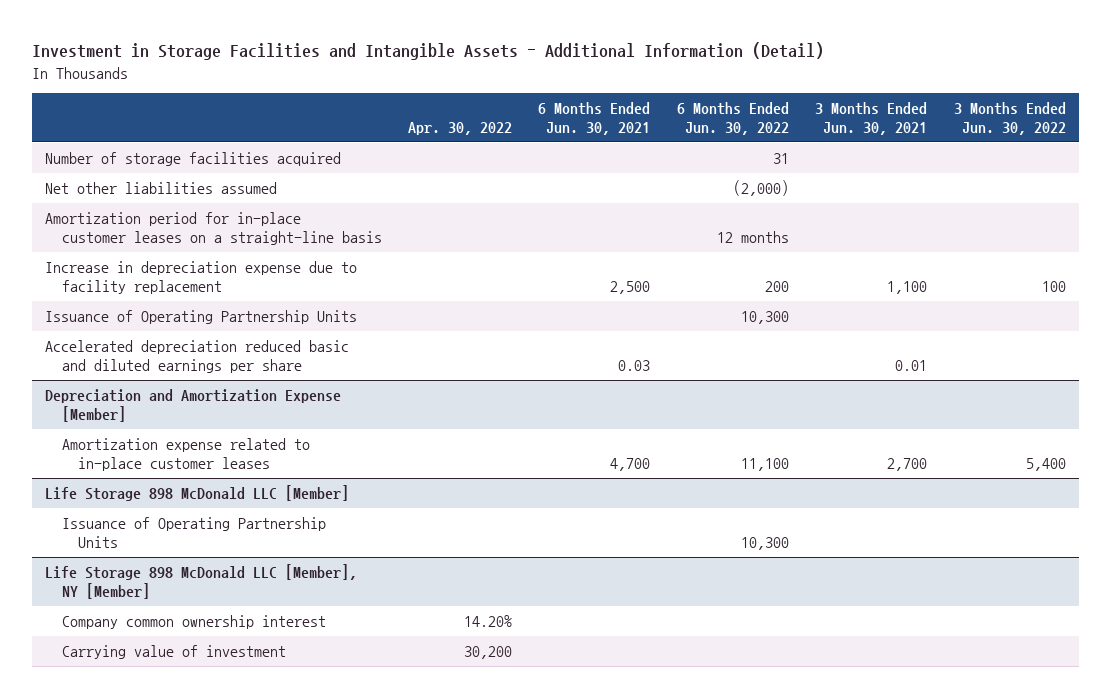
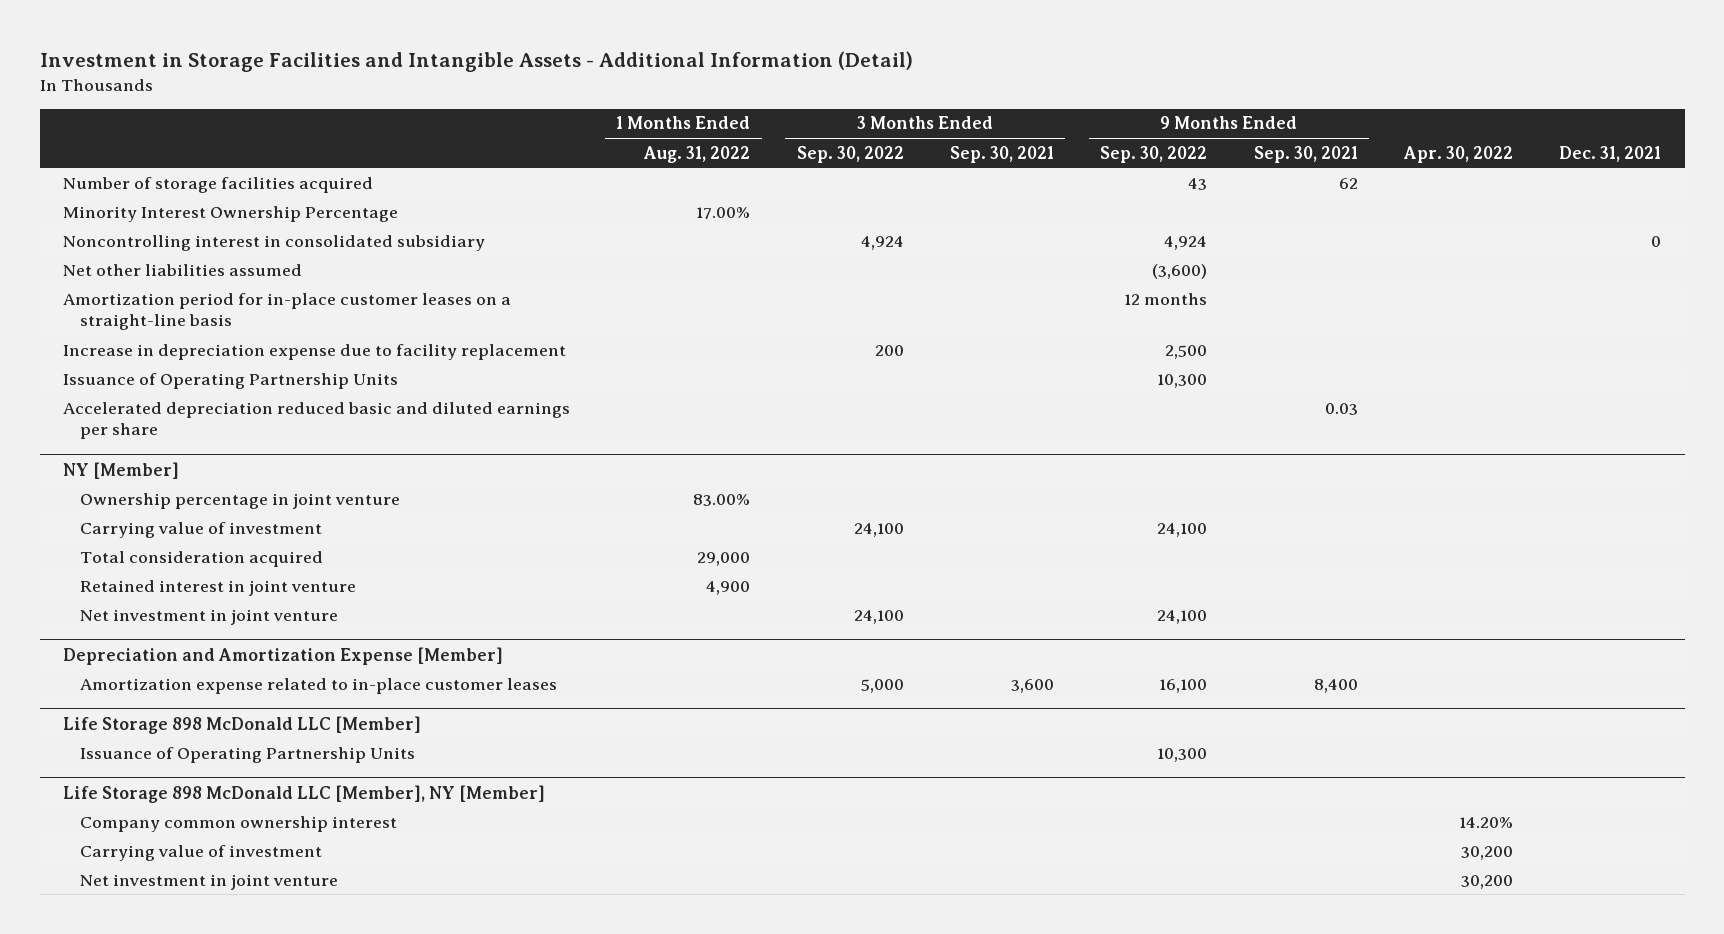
- | Apr. 30, 2022 | 6 Months Ended Jun. 30, 2021 | 6 Months Ended Jun. 30, 2022 | 3 Months Ended Jun. 30, 2021 | 3 Months Ended Jun. 30, 2022
+ | 1 Months Ended Aug. 31, 2022 | 3 Months Ended Sep. 30, 2022 | 3 Months Ended Sep. 30, 2021 | 9 Months Ended Sep. 30, 2022 | 9 Months Ended Sep. 30, 2021 | Apr. 30, 2022 | Dec. 31, 2021
+ Minority Interest Ownership Percentage | 17.00% | | | | | |
+ Noncontrolling interest in consolidated subsidiary | | 4,924 | | 4,924 | | | 0
+ NY [Member]
+ Ownership percentage in joint venture | 83.00% | | | | | |
+ Carrying value of investment | | 24,100 | | 24,100 | | |
+ Total consideration acquired | 29,000 | | | | | |
+ Retained interest in joint venture | 4,900 | | | | | |
+ Net investment in joint venture | | 24,100 | | 24,100 | | |
@ Life Storage 898 McDonald LLC [Member], NY [Member]
+ Net investment in joint venture | | | | | | 30,200 |

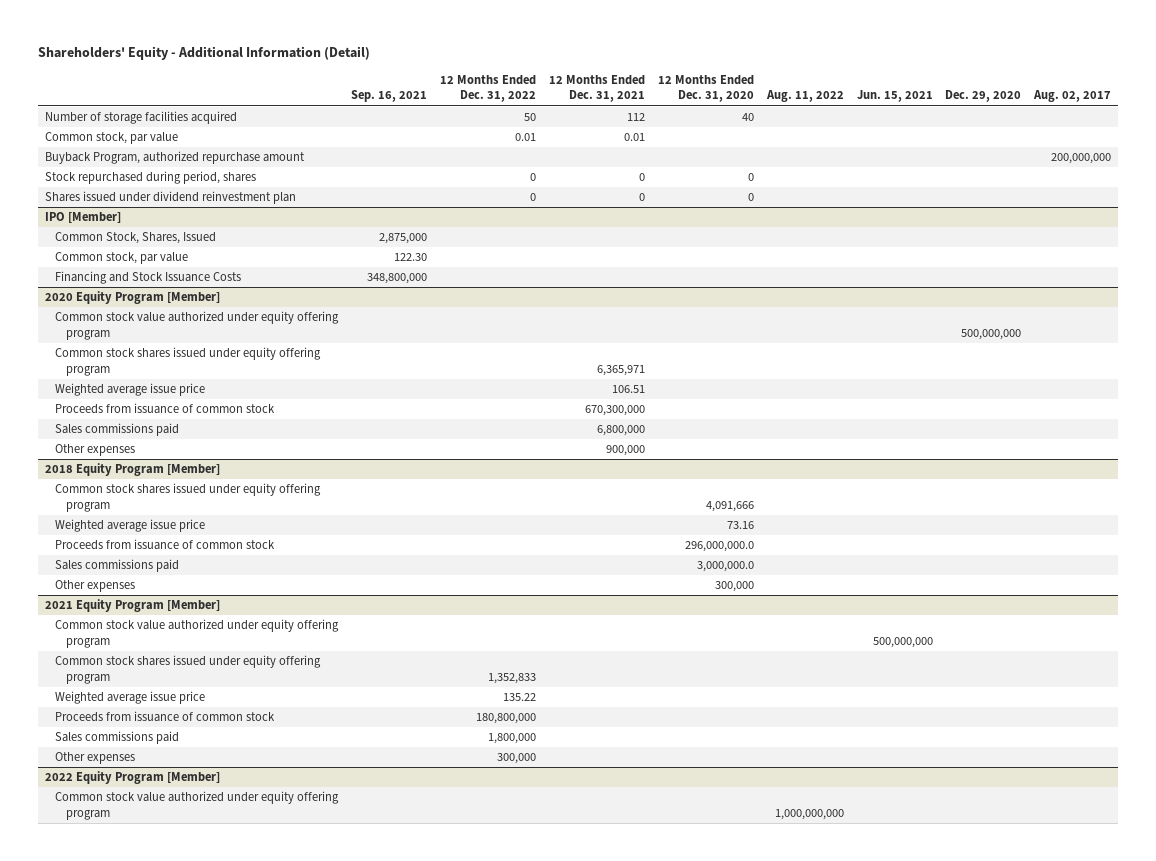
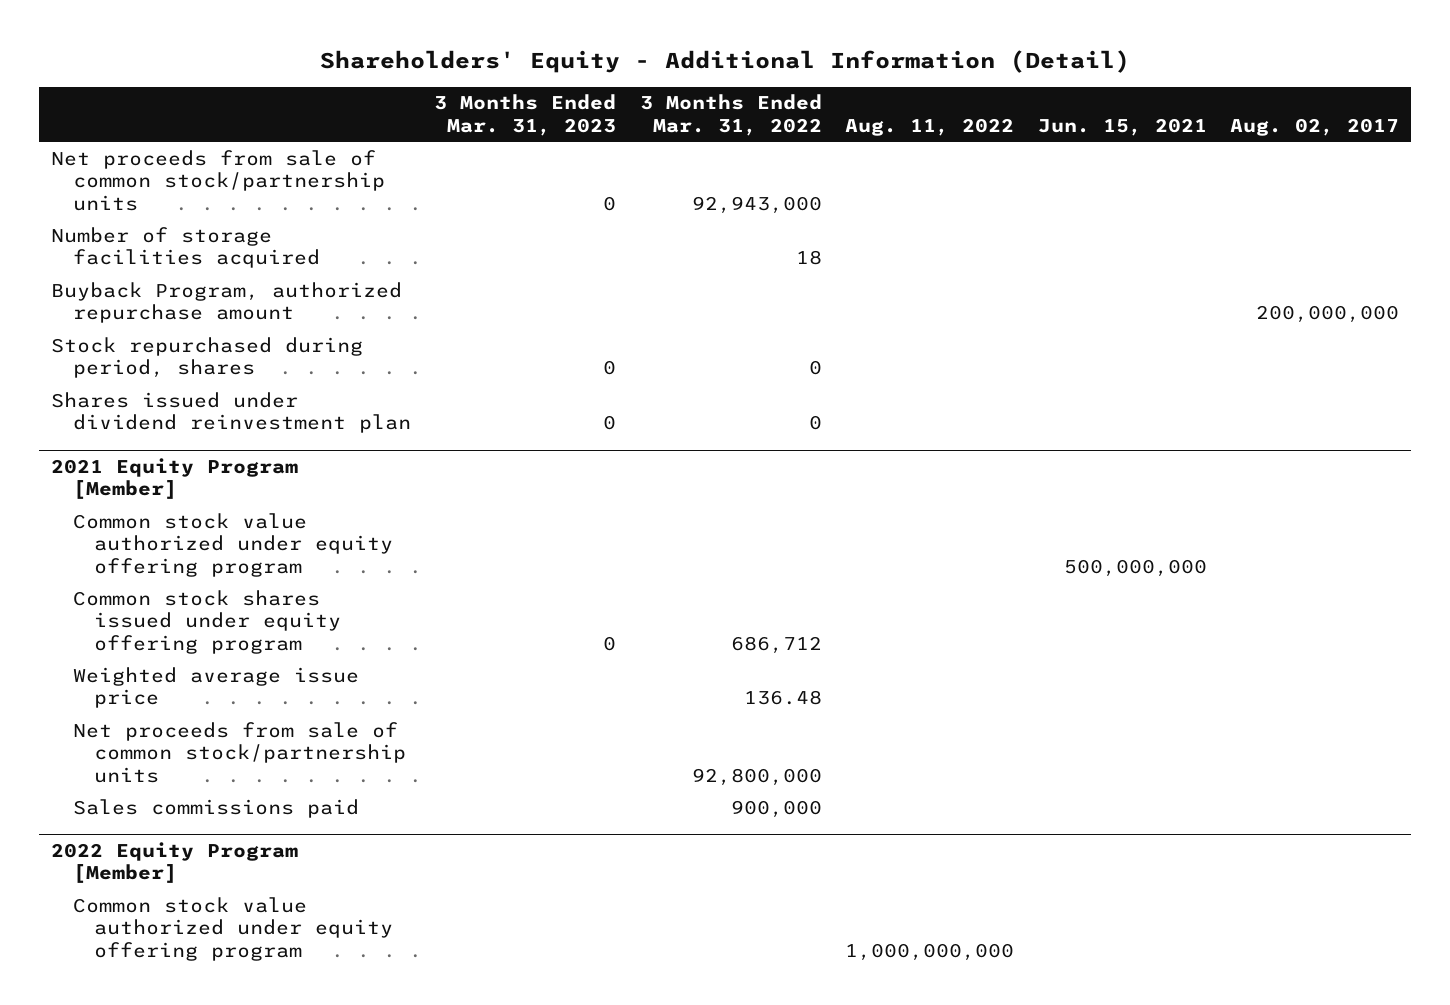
- | Sep. 16, 2021 | 12 Months Ended Dec. 31, 2022 | 12 Months Ended Dec. 31, 2021 | 12 Months Ended Dec. 31, 2020 | Aug. 11, 2022 | Jun. 15, 2021 | Dec. 29, 2020 | Aug. 02, 2017
+ | 3 Months Ended Mar. 31, 2023 | 3 Months Ended Mar. 31, 2022 | Aug. 11, 2022 | Jun. 15, 2021 | Aug. 02, 2017
+ Net proceeds from sale of common stock/partnership units | 0 | 92,943,000 | | |
- Common stock, par value | | 0.01 | 0.01 | | | | |
- IPO [Member]
- Common Stock, Shares, Issued | 2,875,000 | | | | | | |
- Common stock, par value | 122.30 | | | | | | |
- Financing and Stock Issuance Costs | 348,800,000 | | | | | | |
- 2020 Equity Program [Member]
- Common stock value authorized under equity offering program | | | | | | | 500,000,000 |
- Common stock shares issued under equity offering program | | | 6,365,971 | | | | |
- Weighted average issue price | | | 106.51 | | | | |
- Proceeds from issuance of common stock | | | 670,300,000 | | | | |
- Sales commissions paid | | | 6,800,000 | | | | |
- Other expenses | | | 900,000 | | | | |
- 2018 Equity Program [Member]
- Common stock shares issued under equity offering program | | | | 4,091,666 | | | |
- Weighted average issue price | | | | 73.16 | | | |
- Proceeds from issuance of common stock | | | | 296,000,000.0 | | | |
- Sales commissions paid | | | | 3,000,000.0 | | | |
- Other expenses | | | | 300,000 | | | |
@ 2021 Equity Program [Member]
- Proceeds from issuance of common stock | | 180,800,000 | | | | | |
+ Net proceeds from sale of common stock/partnership units | | 92,800,000 | | |
- Other expenses | | 300,000 | | | | | |

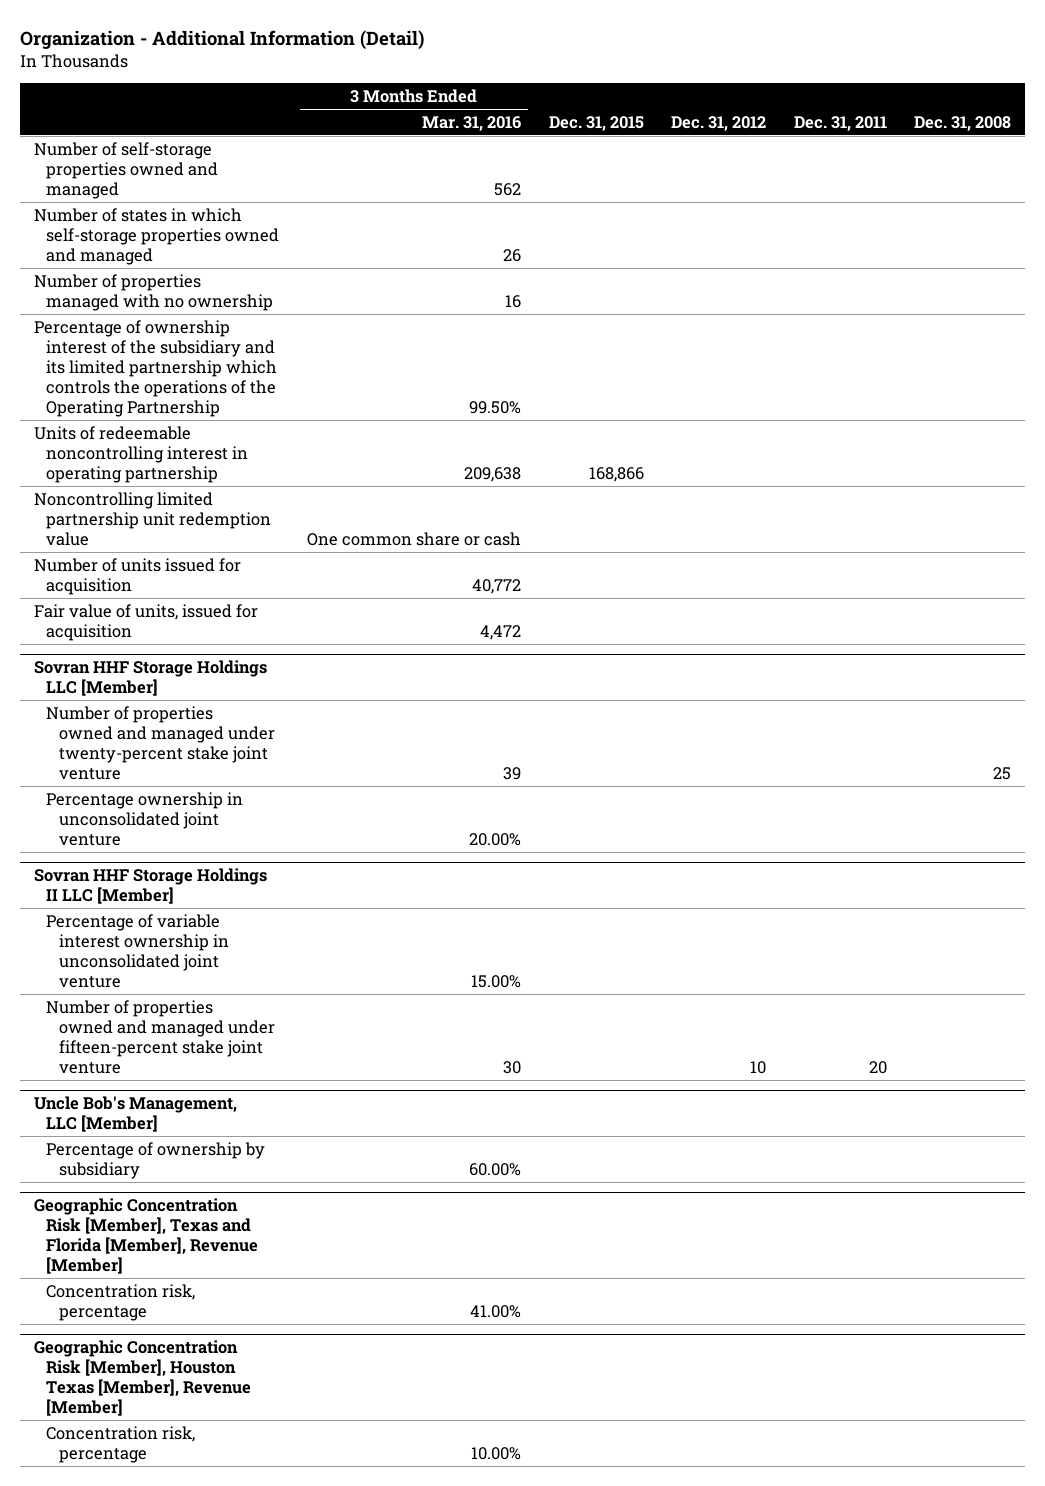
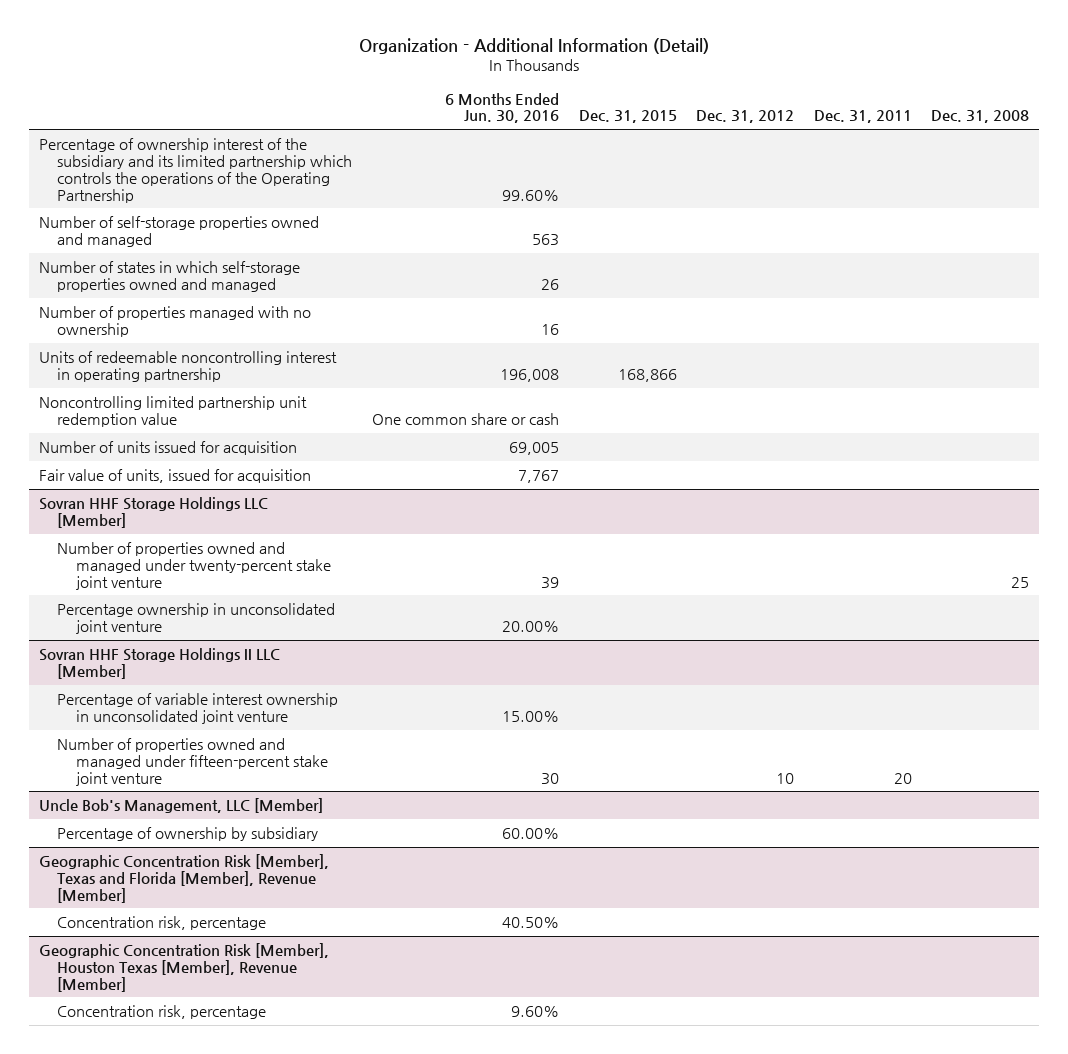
- | 3 Months Ended Mar. 31, 2016 | Dec. 31, 2015 | Dec. 31, 2012 | Dec. 31, 2011 | Dec. 31, 2008
+ | 6 Months Ended Jun. 30, 2016 | Dec. 31, 2015 | Dec. 31, 2012 | Dec. 31, 2011 | Dec. 31, 2008
moved up: Percentage of ownership interest of the subsidiary and its limited partnership which controls the operations of the Operating Partnership | 99.60% | | | |

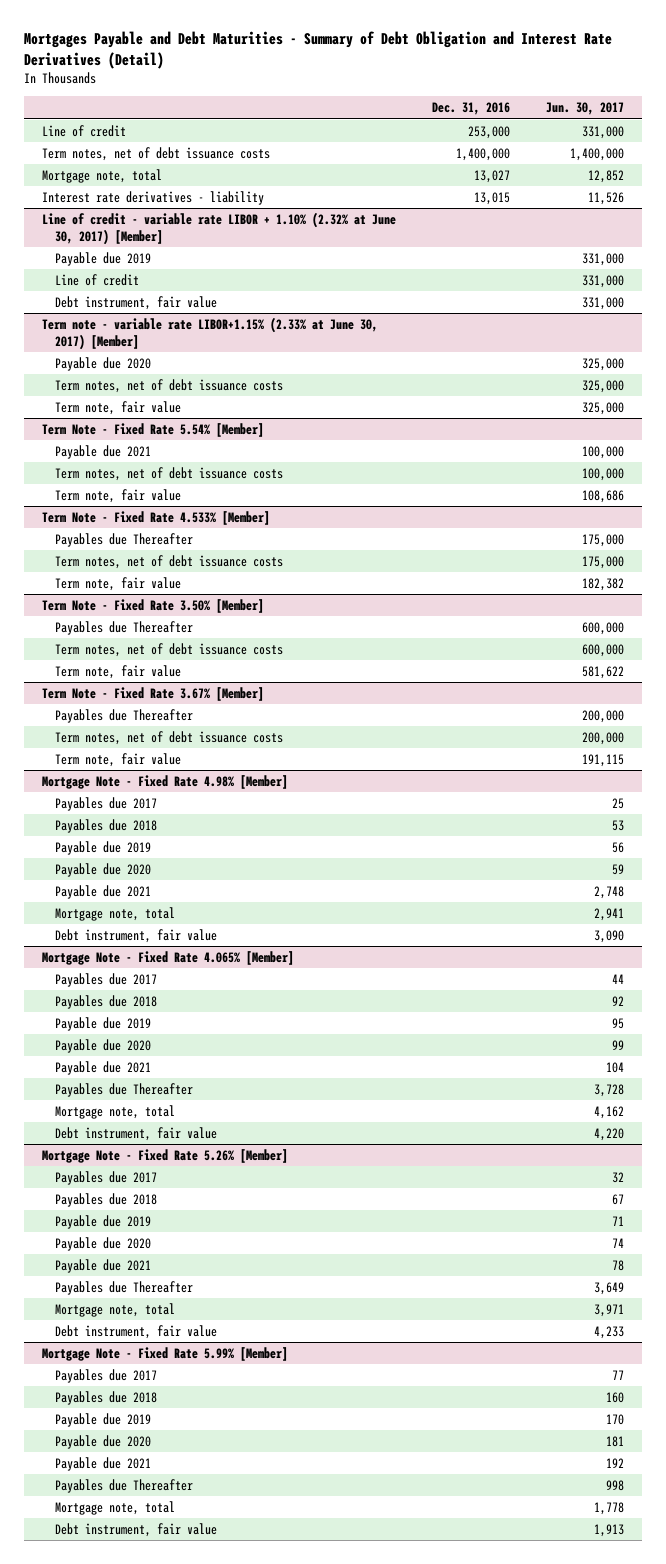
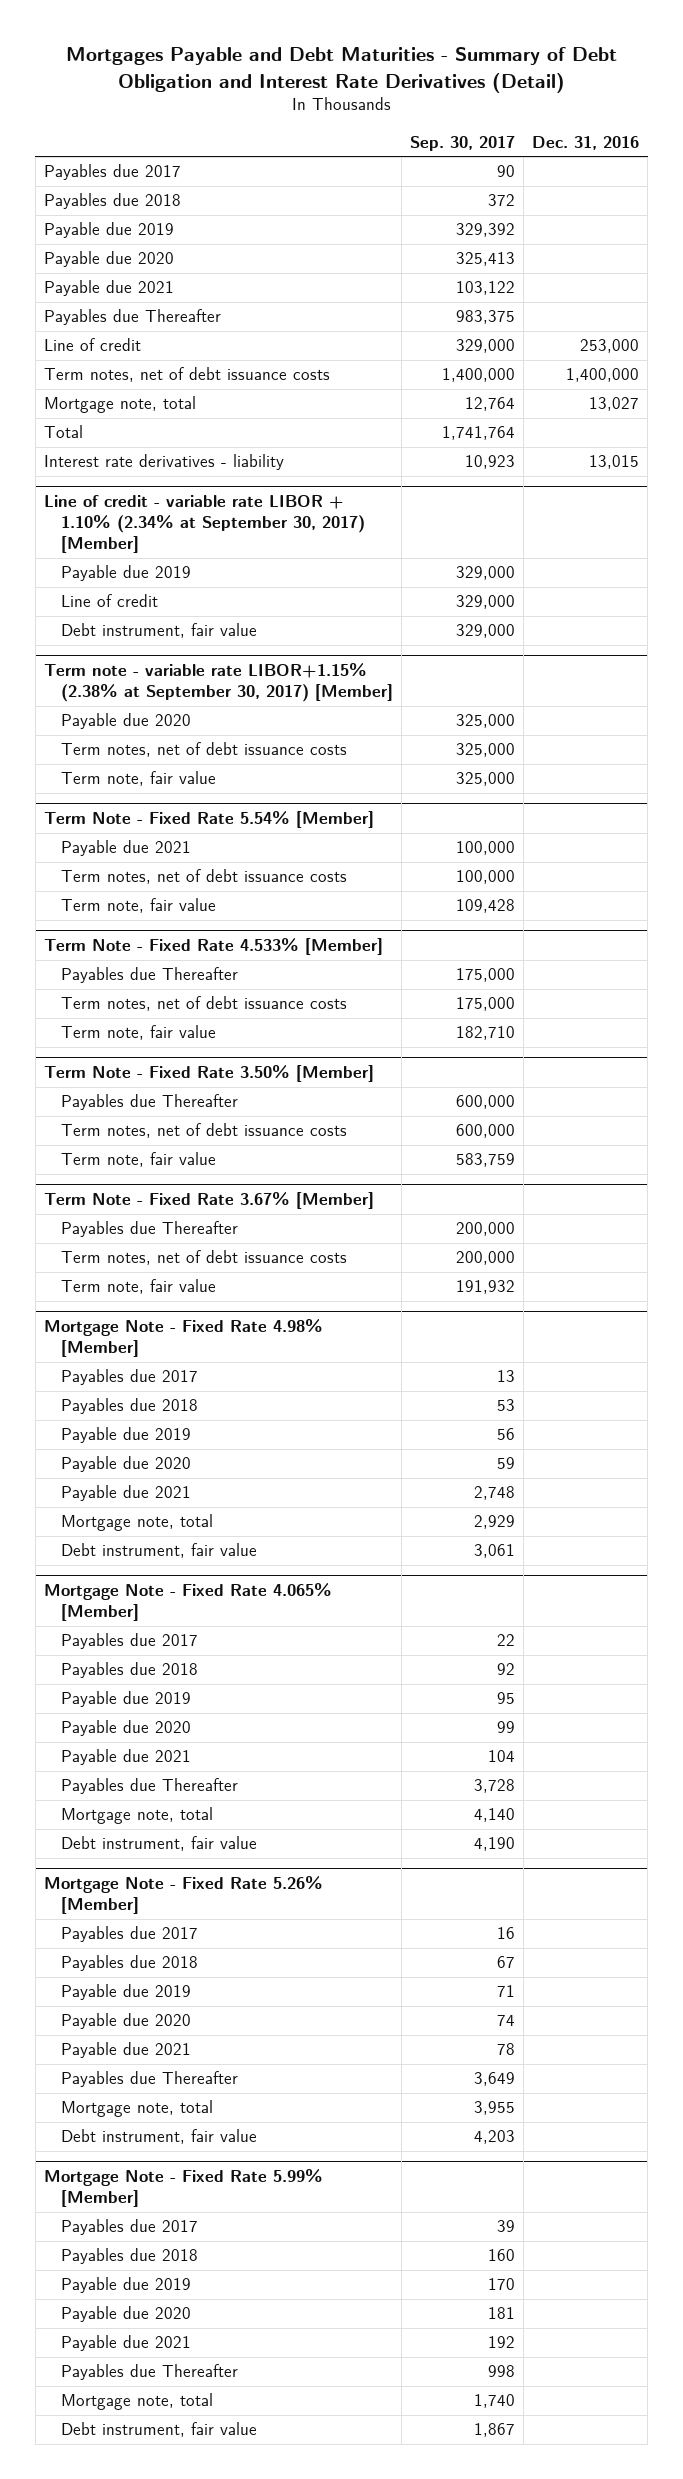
- | Dec. 31, 2016 | Jun. 30, 2017
+ | Sep. 30, 2017 | Dec. 31, 2016
+ Payables due 2017 | 90 |
+ Payables due 2018 | 372 |
+ Payable due 2019 | 329,392 |
+ Payable due 2020 | 325,413 |
+ Payable due 2021 | 103,122 |
+ Payables due Thereafter | 983,375 |
+ Total | 1,741,764 |
- Line of credit - variable rate LIBOR + 1.10% (2.32% at June 30, 2017) [Member]
+ Line of credit - variable rate LIBOR + 1.10% (2.34% at September 30, 2017) [Member]
- Term note - variable rate LIBOR+1.15% (2.33% at June 30, 2017) [Member]
+ Term note - variable rate LIBOR+1.15% (2.38% at September 30, 2017) [Member]

